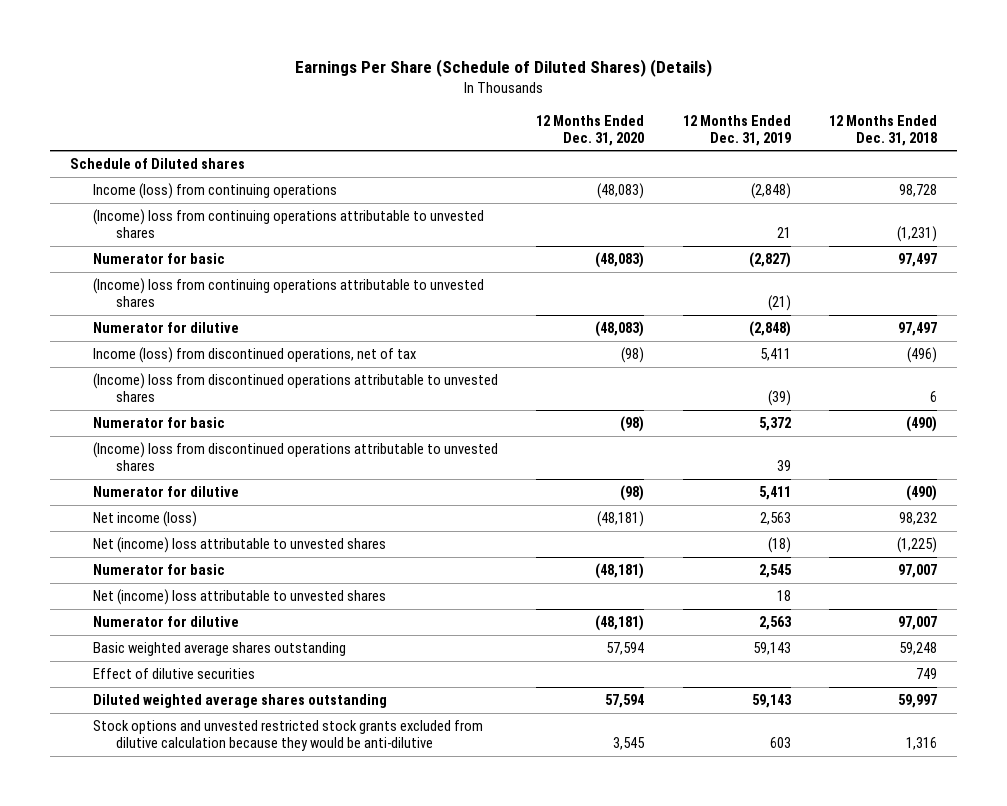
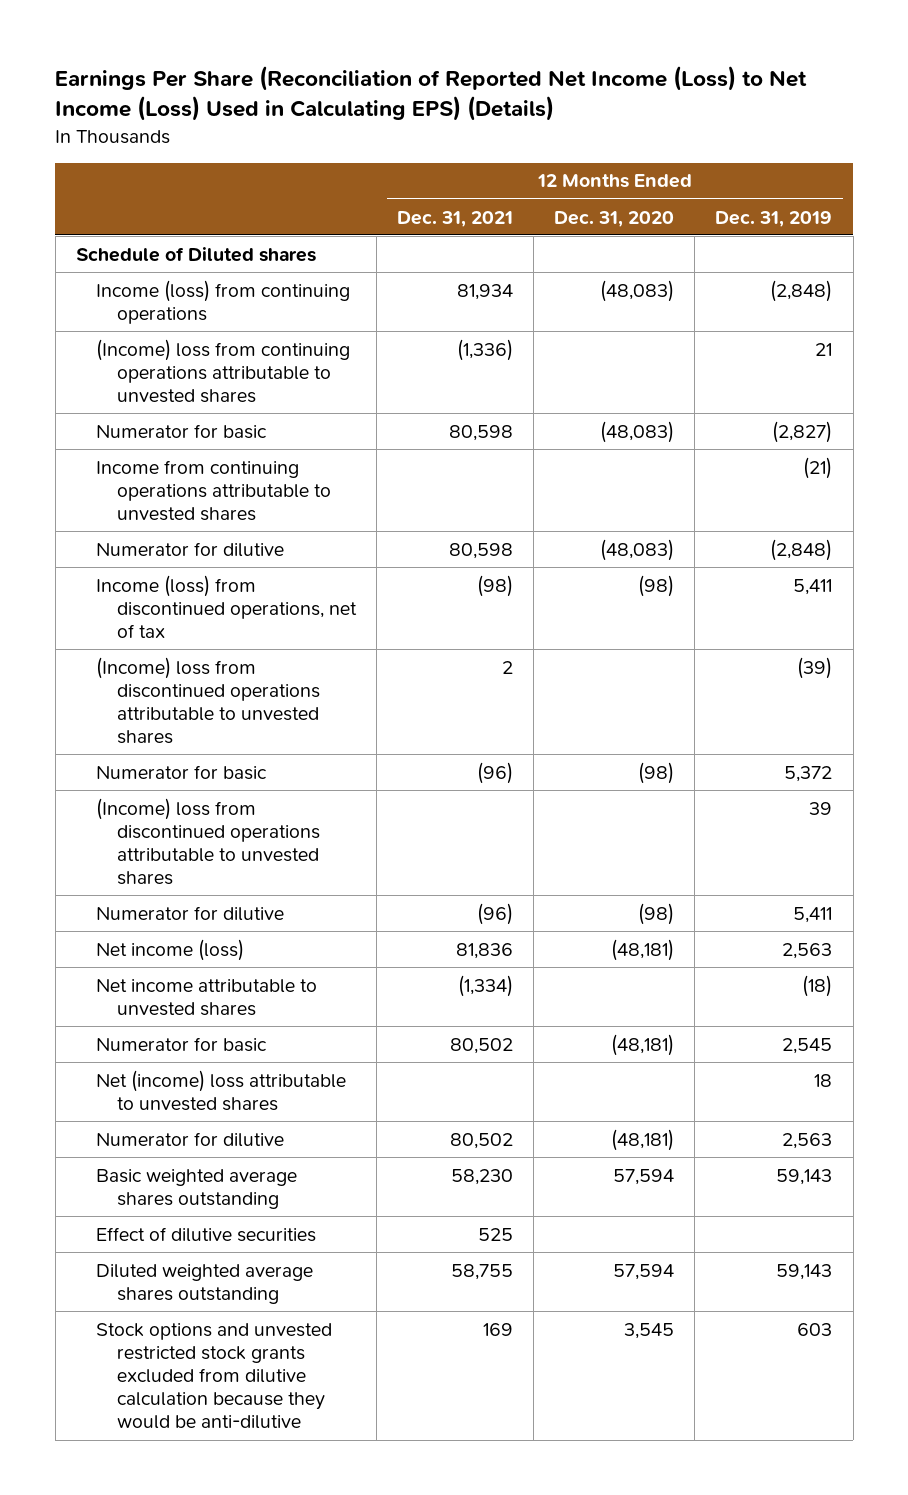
- Earnings Per Share (Schedule of Diluted Shares) (Details)
+ Earnings Per Share (Reconciliation of Reported Net Income (Loss) to Net Income (Loss) Used in Calculating EPS) (Details)
- | 12 Months Ended Dec. 31, 2020 | 12 Months Ended Dec. 31, 2019 | 12 Months Ended Dec. 31, 2018
+ | 12 Months Ended Dec. 31, 2021 | 12 Months Ended Dec. 31, 2020 | 12 Months Ended Dec. 31, 2019
- (Income) loss from continuing operations attributable to unvested shares | | (21) |
+ Income from continuing operations attributable to unvested shares | | | (21)
- Net (income) loss attributable to unvested shares | | (18) | (1,225)
+ Net income attributable to unvested shares | (1,334) | | (18)

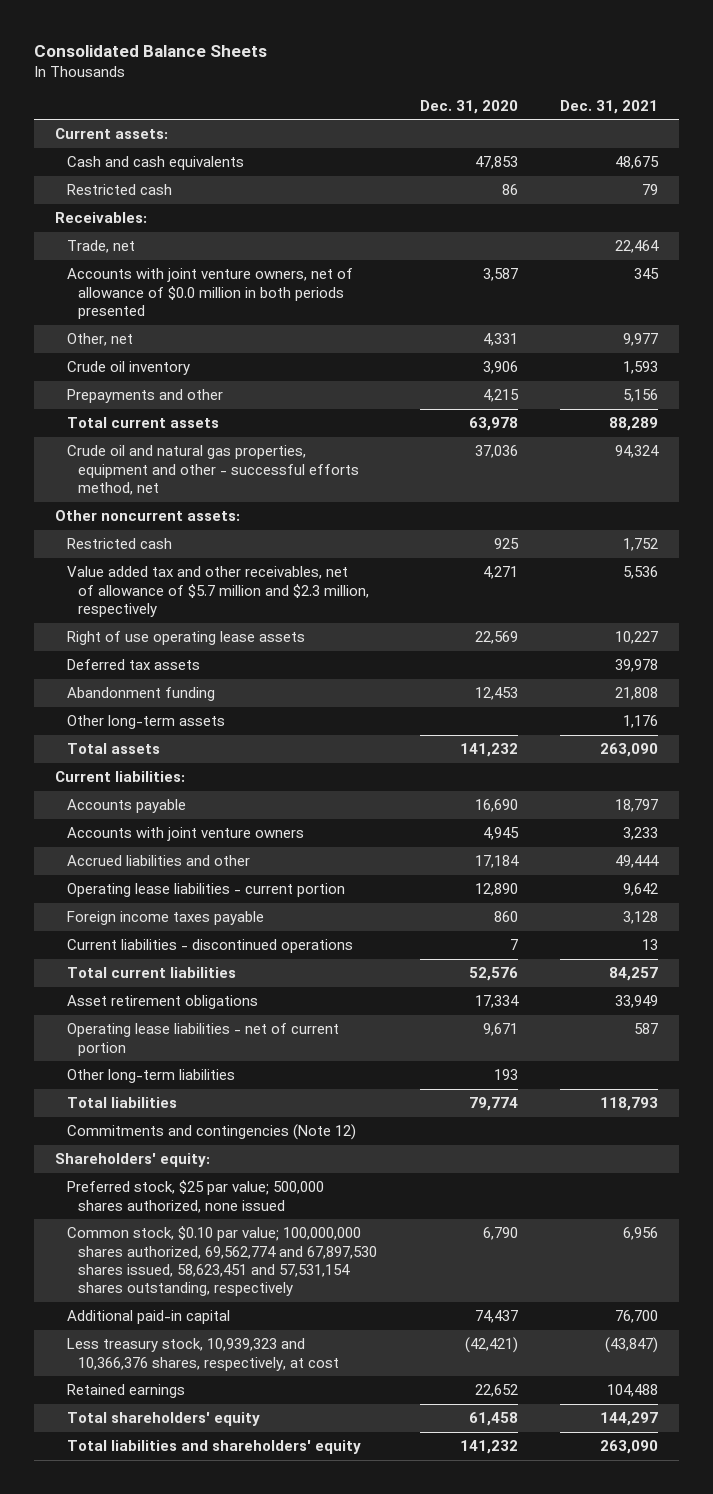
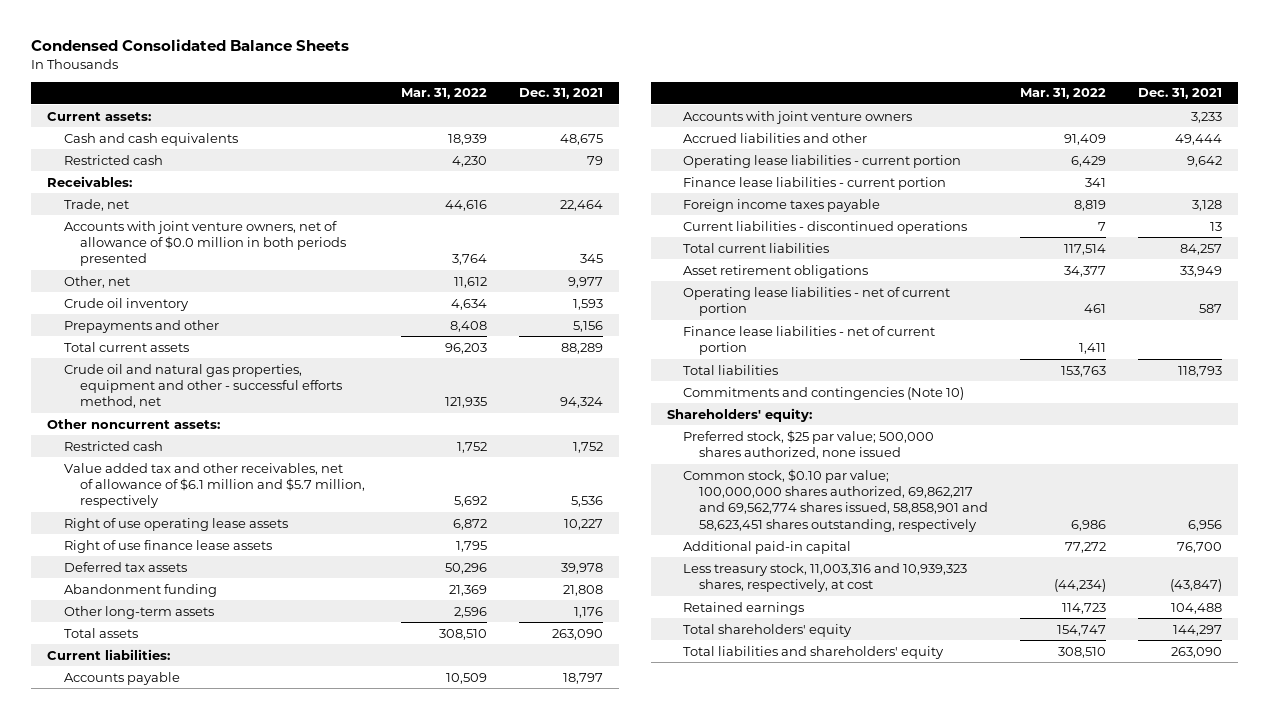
- Consolidated Balance Sheets
+ Condensed Consolidated Balance Sheets
- | Dec. 31, 2020 | Dec. 31, 2021
+ | Mar. 31, 2022 | Dec. 31, 2021
- Value added tax and other receivables, net of allowance of $5.7 million and $2.3 million, respectively | 4,271 | 5,536
+ Value added tax and other receivables, net of allowance of $6.1 million and $5.7 million, respectively | 5,692 | 5,536
+ Right of use finance lease assets | 1,795 |
+ Finance lease liabilities - current portion | 341 |
- Other long-term liabilities | 193 |
+ Finance lease liabilities - net of current portion | 1,411 |
- Commitments and contingencies (Note 12)
+ Commitments and contingencies (Note 10)
- Common stock, $0.10 par value; 100,000,000 shares authorized, 69,562,774 and 67,897,530 shares issued, 58,623,451 and 57,531,154 shares outstanding, respectively | 6,790 | 6,956
+ Common stock, $0.10 par value; 100,000,000 shares authorized, 69,862,217 and 69,562,774 shares issued, 58,858,901 and 58,623,451 shares outstanding, respectively | 6,986 | 6,956
- Less treasury stock, 10,939,323 and 10,366,376 shares, respectively, at cost | (42,421) | (43,847)
+ Less treasury stock, 11,003,316 and 10,939,323 shares, respectively, at cost | (44,234) | (43,847)

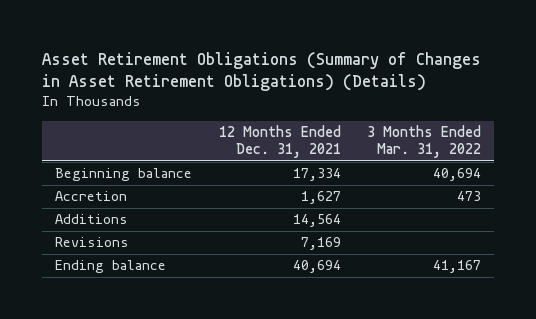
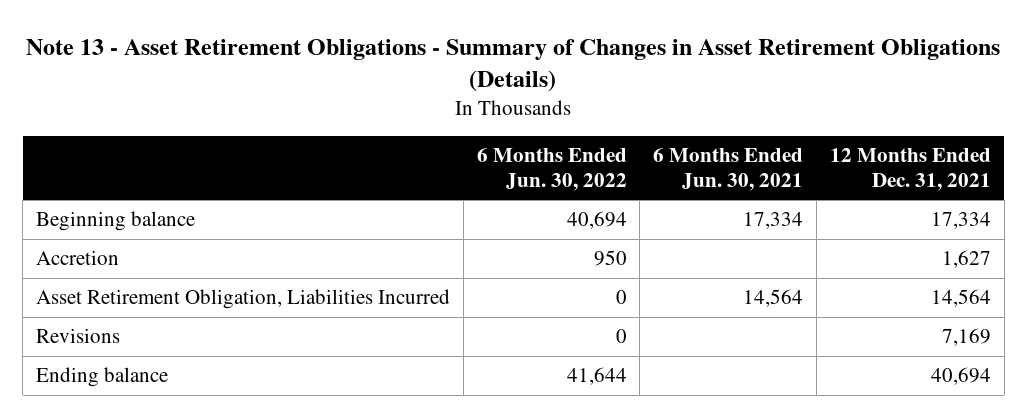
- Asset Retirement Obligations (Summary of Changes in Asset Retirement Obligations) (Details)
+ Note 13 - Asset Retirement Obligations - Summary of Changes in Asset Retirement Obligations (Details)
- | 12 Months Ended Dec. 31, 2021 | 3 Months Ended Mar. 31, 2022
+ | 6 Months Ended Jun. 30, 2022 | 6 Months Ended Jun. 30, 2021 | 12 Months Ended Dec. 31, 2021
- Additions | 14,564 |
+ Asset Retirement Obligation, Liabilities Incurred | 0 | 14,564 | 14,564

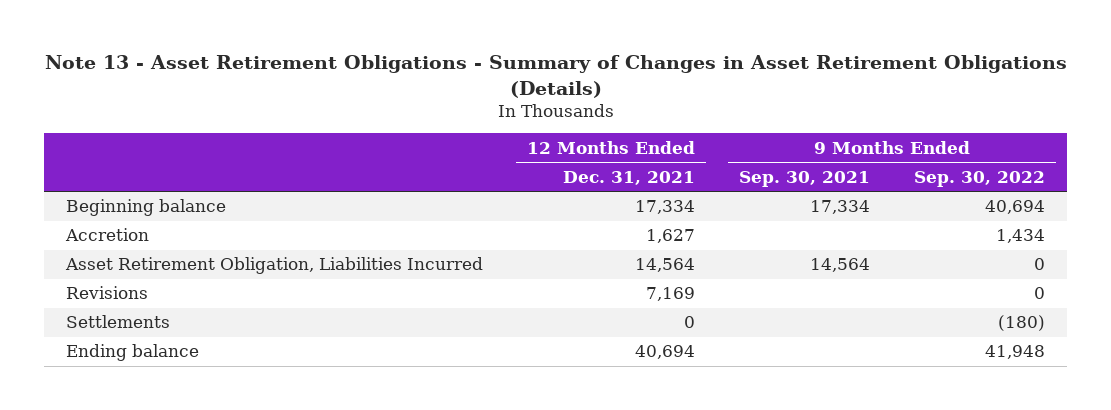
- | 6 Months Ended Jun. 30, 2022 | 6 Months Ended Jun. 30, 2021 | 12 Months Ended Dec. 31, 2021
+ | 12 Months Ended Dec. 31, 2021 | 9 Months Ended Sep. 30, 2021 | 9 Months Ended Sep. 30, 2022
+ Settlements | 0 | | (180)

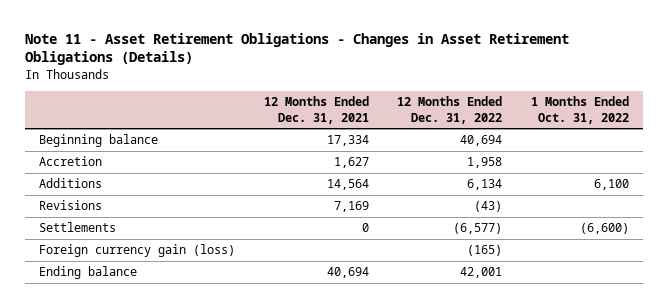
- Note 13 - Asset Retirement Obligations - Summary of Changes in Asset Retirement Obligations (Details)
+ Note 11 - Asset Retirement Obligations - Changes in Asset Retirement Obligations (Details)
- | 12 Months Ended Dec. 31, 2021 | 9 Months Ended Sep. 30, 2021 | 9 Months Ended Sep. 30, 2022
+ | 12 Months Ended Dec. 31, 2021 | 12 Months Ended Dec. 31, 2022 | 1 Months Ended Oct. 31, 2022
- Asset Retirement Obligation, Liabilities Incurred | 14,564 | 14,564 | 0
+ Additions | 14,564 | 6,134 | 6,100
+ Foreign currency gain (loss) | | (165) |

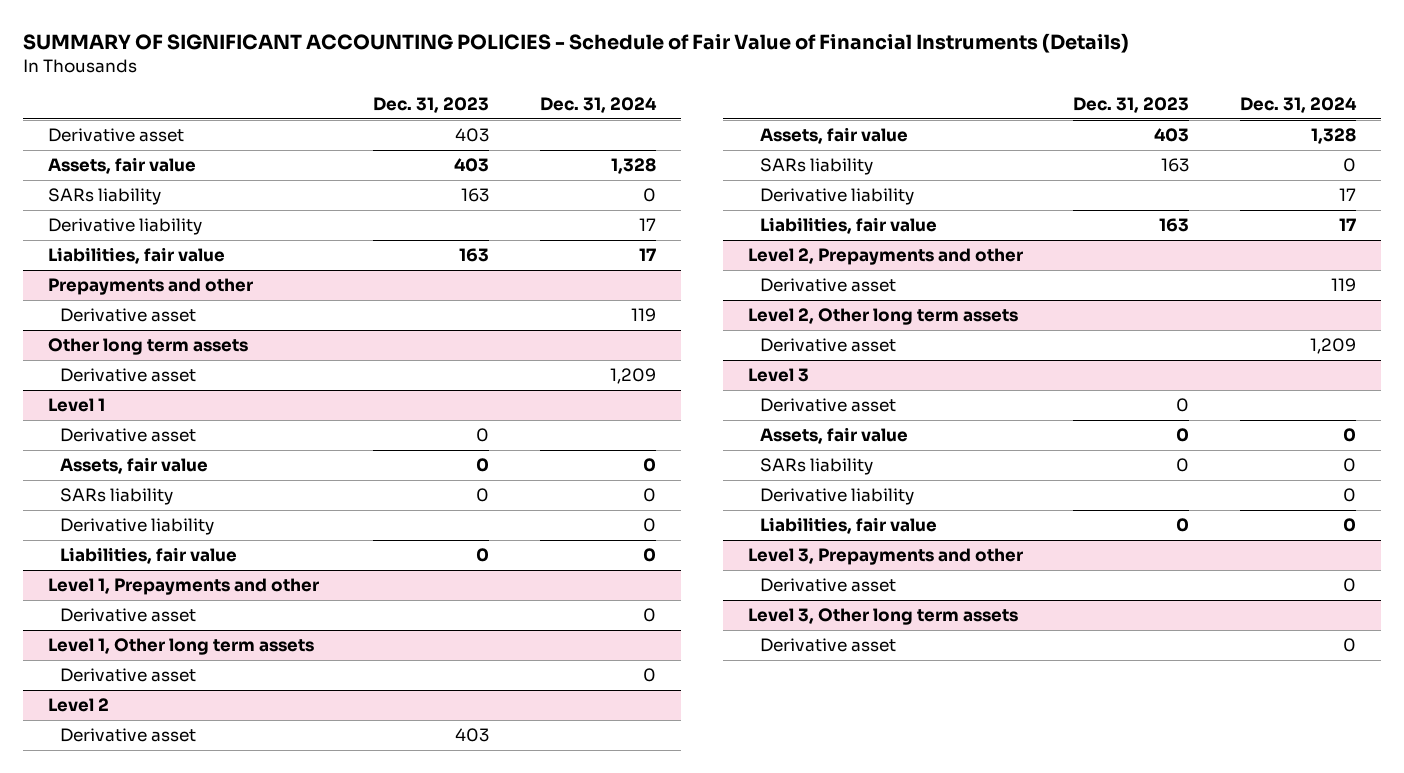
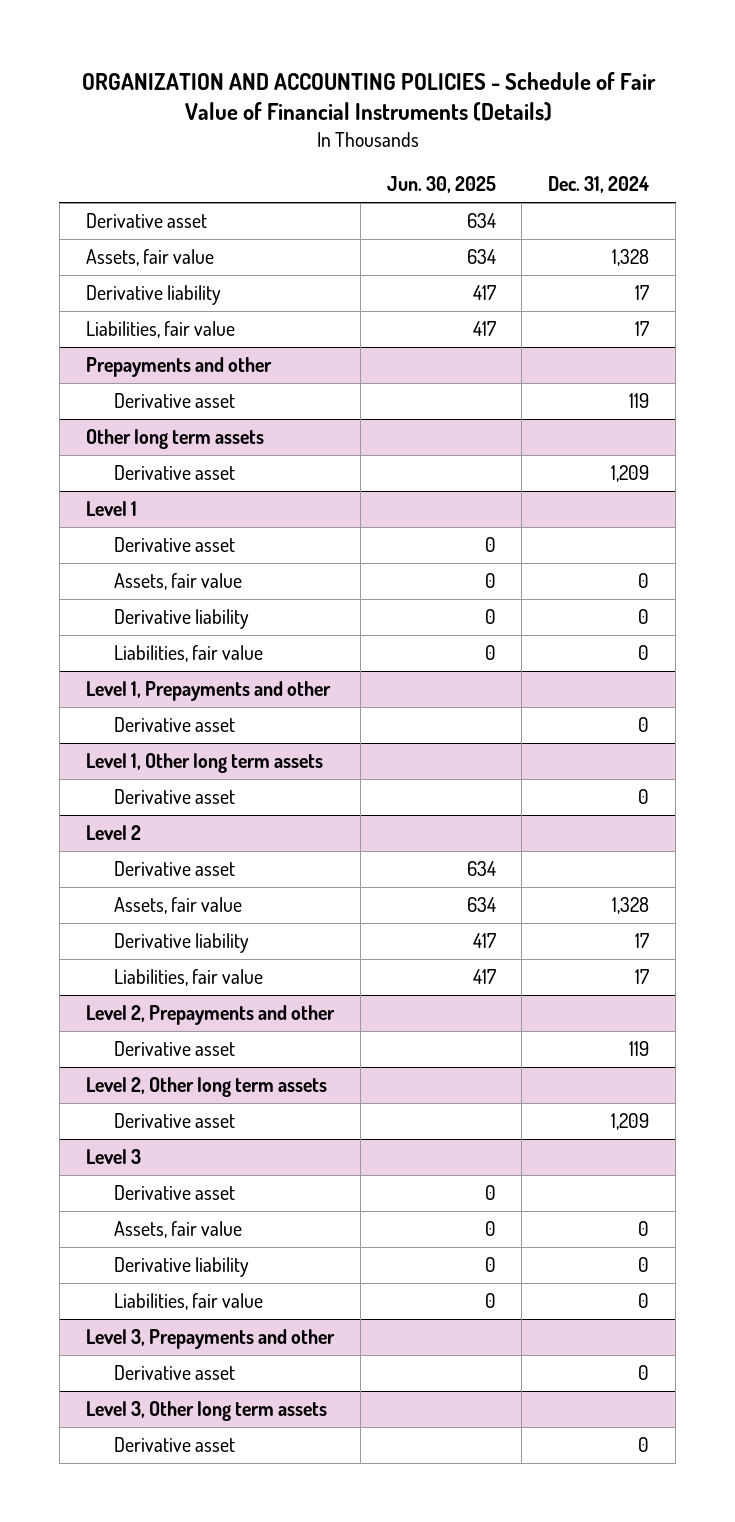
- SUMMARY OF SIGNIFICANT ACCOUNTING POLICIES - Schedule of Fair Value of Financial Instruments (Details)
+ ORGANIZATION AND ACCOUNTING POLICIES - Schedule of Fair Value of Financial Instruments (Details)
- | Dec. 31, 2023 | Dec. 31, 2024
+ | Jun. 30, 2025 | Dec. 31, 2024
- SARs liability | 163 | 0
@ Level 1
- SARs liability | 0 | 0
@ Level 2
- SARs liability | 163 | 0
@ Level 3
- SARs liability | 0 | 0

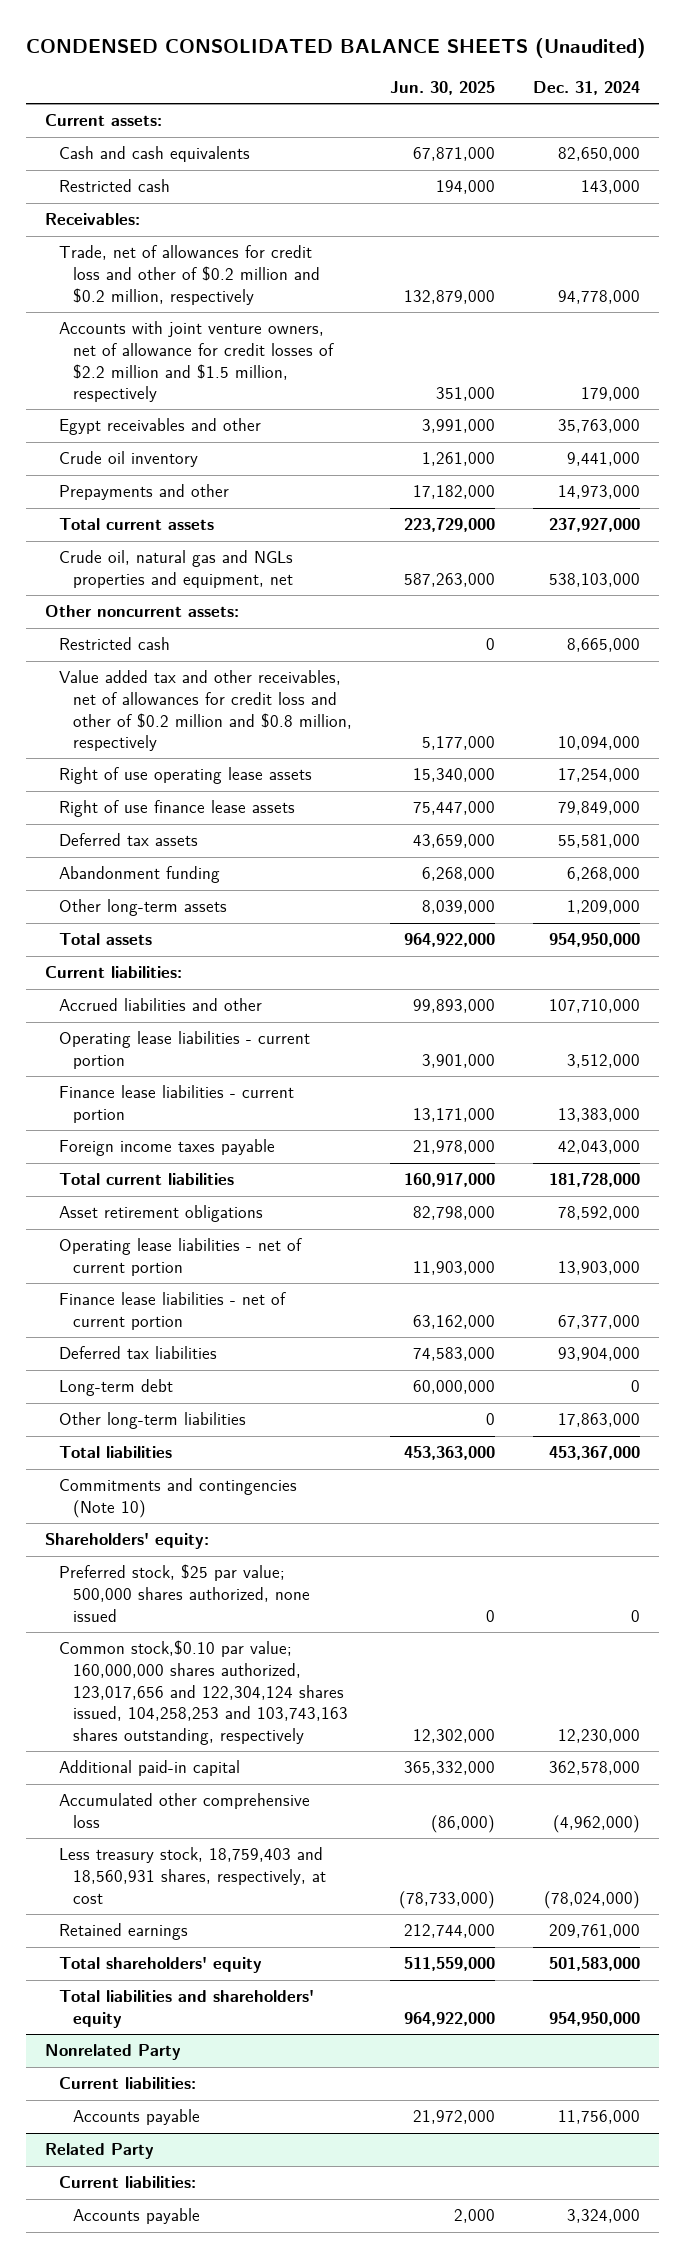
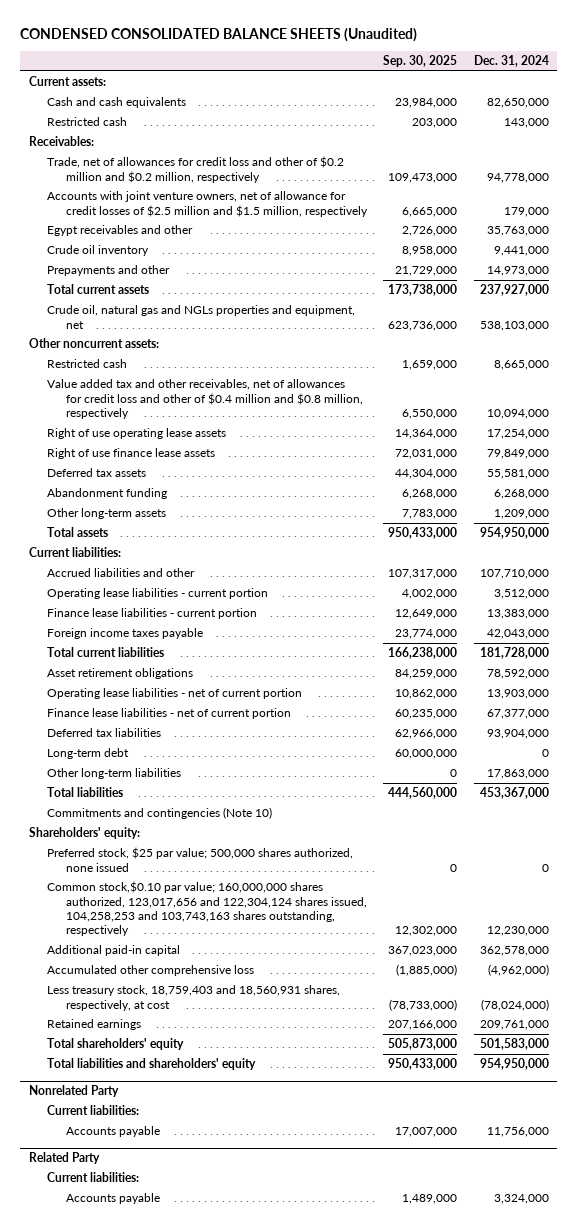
- | Jun. 30, 2025 | Dec. 31, 2024
+ | Sep. 30, 2025 | Dec. 31, 2024
- Accounts with joint venture owners, net of allowance for credit losses of $2.2 million and $1.5 million, respectively | 351,000 | 179,000
+ Accounts with joint venture owners, net of allowance for credit losses of $2.5 million and $1.5 million, respectively | 6,665,000 | 179,000
- Value added tax and other receivables, net of allowances for credit loss and other of $0.2 million and $0.8 million, respectively | 5,177,000 | 10,094,000
+ Value added tax and other receivables, net of allowances for credit loss and other of $0.4 million and $0.8 million, respectively | 6,550,000 | 10,094,000

